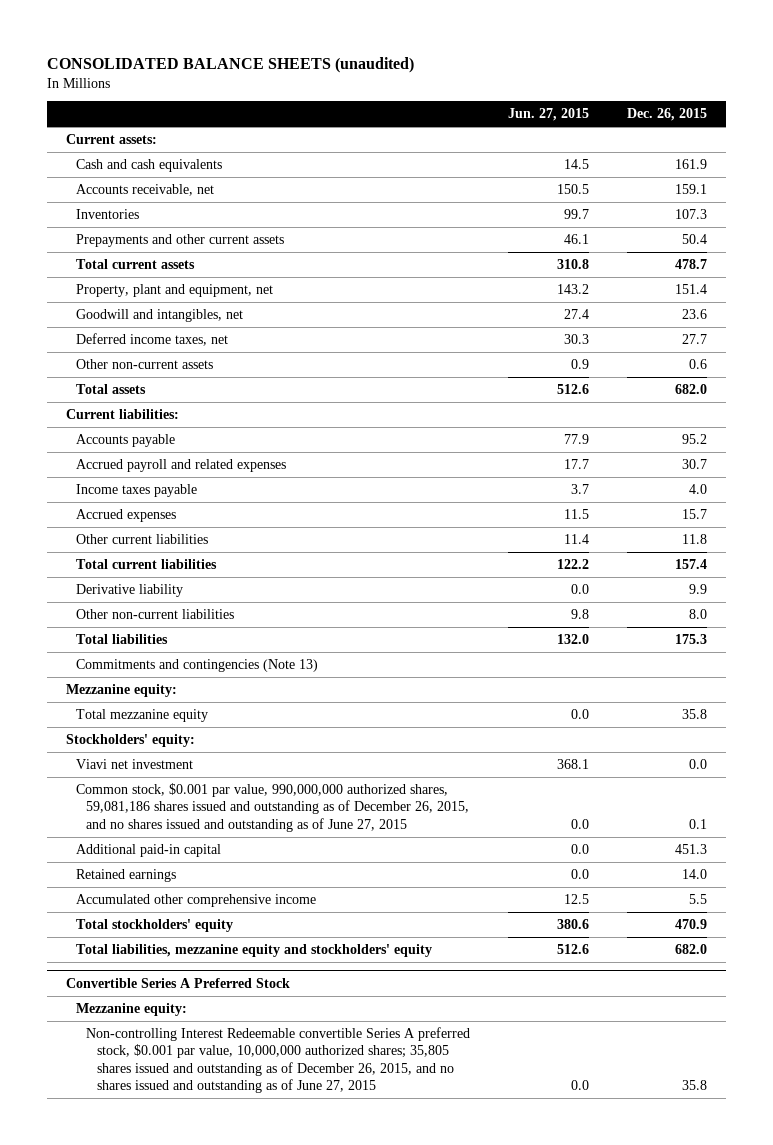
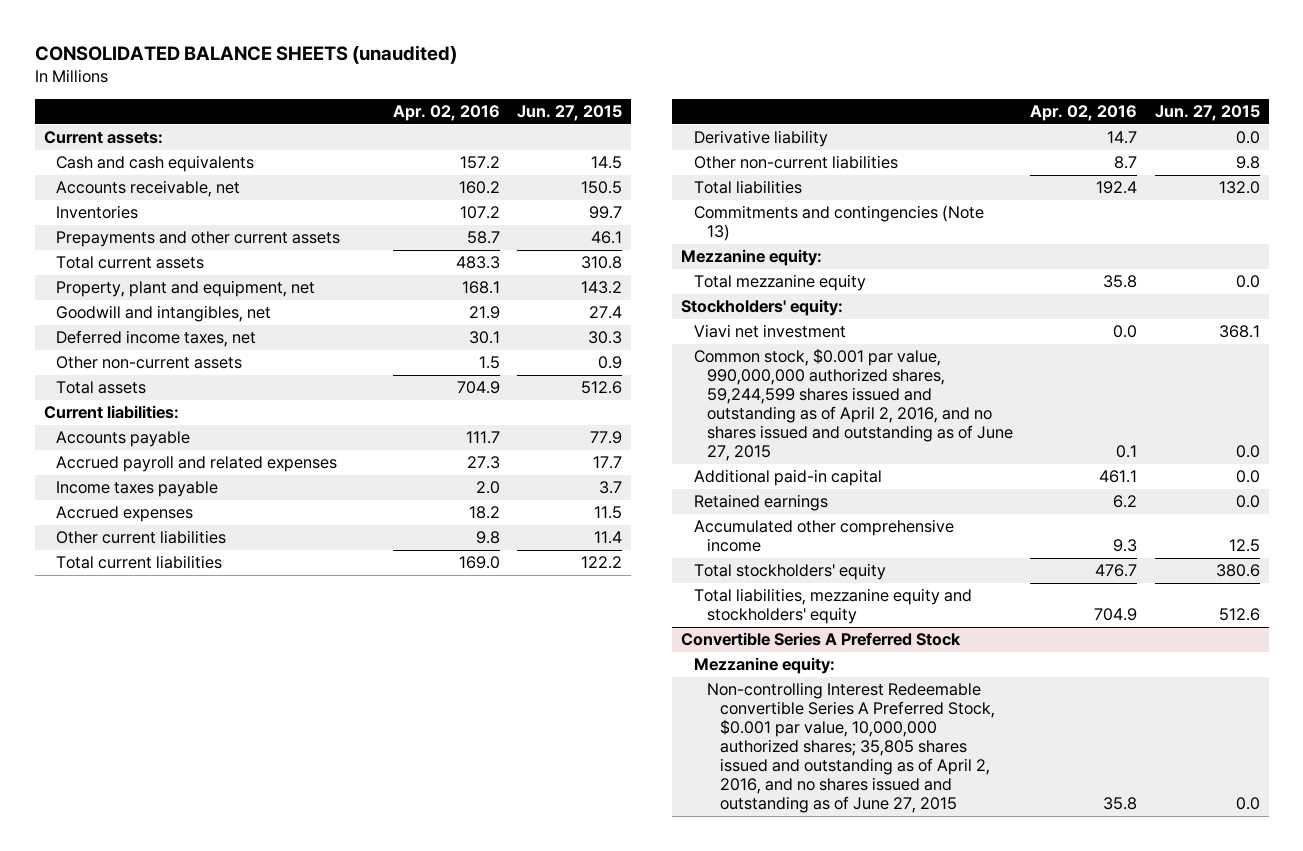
- | Jun. 27, 2015 | Dec. 26, 2015
+ | Apr. 02, 2016 | Jun. 27, 2015
- Common stock, $0.001 par value, 990,000,000 authorized shares, 59,081,186 shares issued and outstanding as of December 26, 2015, and no shares issued and outstanding as of June 27, 2015 | 0.0 | 0.1
+ Common stock, $0.001 par value, 990,000,000 authorized shares, 59,244,599 shares issued and outstanding as of April 2, 2016, and no shares issued and outstanding as of June 27, 2015 | 0.1 | 0.0
@ Convertible Series A Preferred Stock
- Non-controlling Interest Redeemable convertible Series A preferred stock, $0.001 par value, 10,000,000 authorized shares; 35,805 shares issued and outstanding as of December 26, 2015, and no shares issued and outstanding as of June 27, 2015 | 0.0 | 35.8
+ Non-controlling Interest Redeemable convertible Series A Preferred Stock, $0.001 par value, 10,000,000 authorized shares; 35,805 shares issued and outstanding as of April 2, 2016, and no shares issued and outstanding as of June 27, 2015 | 35.8 | 0.0

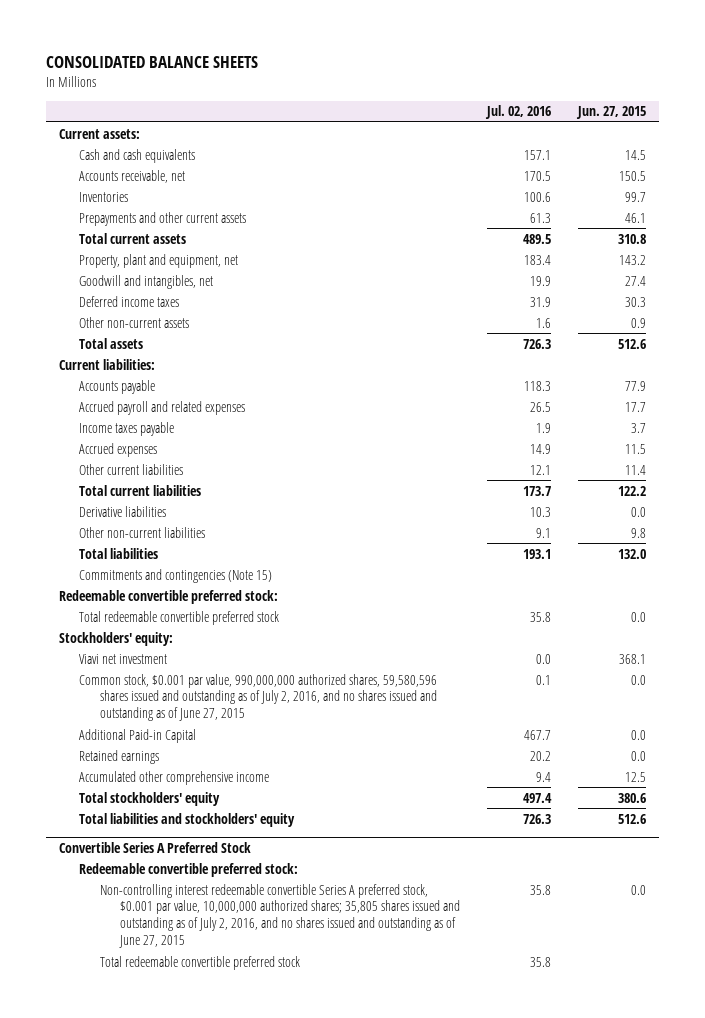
- CONSOLIDATED BALANCE SHEETS (unaudited)
+ CONSOLIDATED BALANCE SHEETS
- | Apr. 02, 2016 | Jun. 27, 2015
+ | Jul. 02, 2016 | Jun. 27, 2015
- Deferred income taxes, net | 30.1 | 30.3
+ Deferred income taxes | 31.9 | 30.3
- Derivative liability | 14.7 | 0.0
+ Derivative liabilities | 10.3 | 0.0
- Commitments and contingencies (Note 13)
- Mezzanine equity:
- Total mezzanine equity | 35.8 | 0.0
+ Commitments and contingencies (Note 15)
+ Redeemable convertible preferred stock:
+ Total redeemable convertible preferred stock | 35.8 | 0.0
- Common stock, $0.001 par value, 990,000,000 authorized shares, 59,244,599 shares issued and outstanding as of April 2, 2016, and no shares issued and outstanding as of June 27, 2015 | 0.1 | 0.0
- Additional paid-in capital | 461.1 | 0.0
+ Common stock, $0.001 par value, 990,000,000 authorized shares, 59,580,596 shares issued and outstanding as of July 2, 2016, and no shares issued and outstanding as of June 27, 2015 | 0.1 | 0.0
+ Additional Paid-in Capital | 467.7 | 0.0
- Total liabilities, mezzanine equity and stockholders' equity | 704.9 | 512.6
+ Total liabilities and stockholders' equity | 726.3 | 512.6
@ Convertible Series A Preferred Stock
- Mezzanine equity:
- Non-controlling Interest Redeemable convertible Series A Preferred Stock, $0.001 par value, 10,000,000 authorized shares; 35,805 shares issued and outstanding as of April 2, 2016, and no shares issued and outstanding as of June 27, 2015 | 35.8 | 0.0
+ Redeemable convertible preferred stock:
+ Non-controlling interest redeemable convertible Series A preferred stock, $0.001 par value, 10,000,000 authorized shares; 35,805 shares issued and outstanding as of July 2, 2016, and no shares issued and outstanding as of June 27, 2015 | 35.8 | 0.0
+ Total redeemable convertible preferred stock | 35.8 |

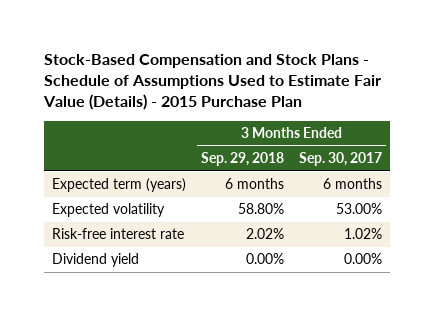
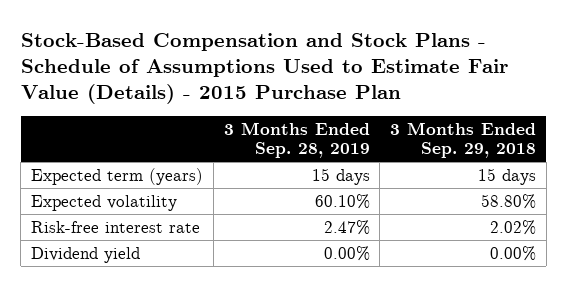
- | 3 Months Ended Sep. 29, 2018 | 3 Months Ended Sep. 30, 2017
+ | 3 Months Ended Sep. 28, 2019 | 3 Months Ended Sep. 29, 2018
- Expected term (years) | 6 months | 6 months
+ Expected term (years) | 15 days | 15 days

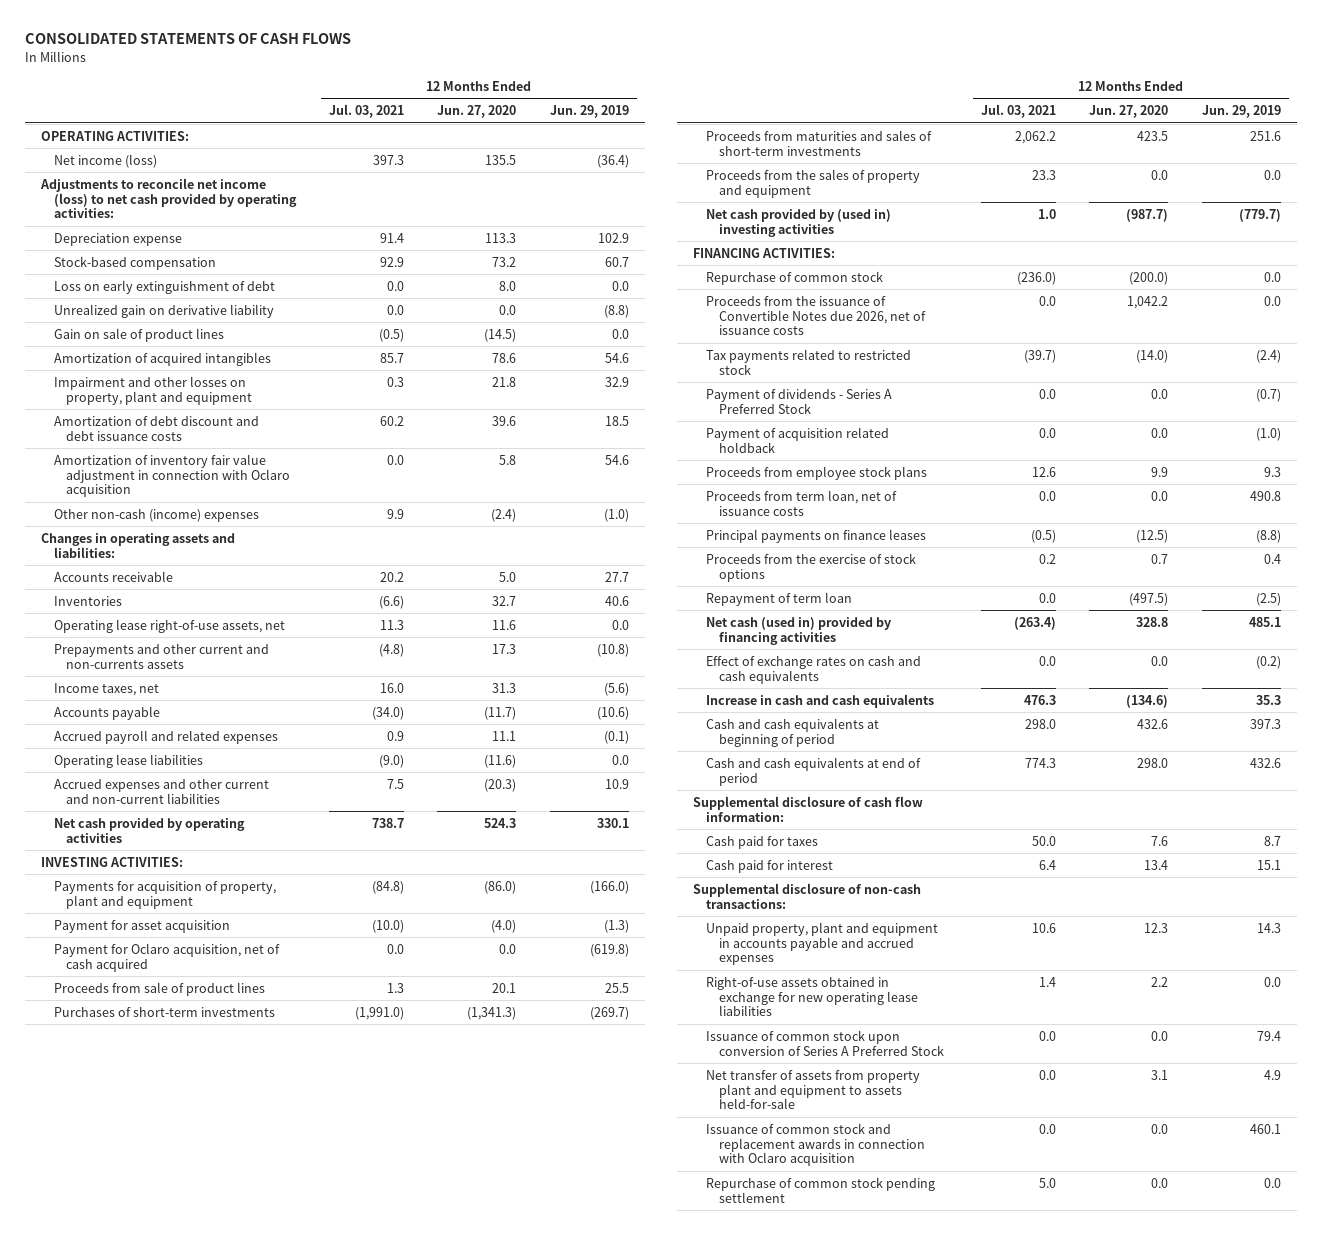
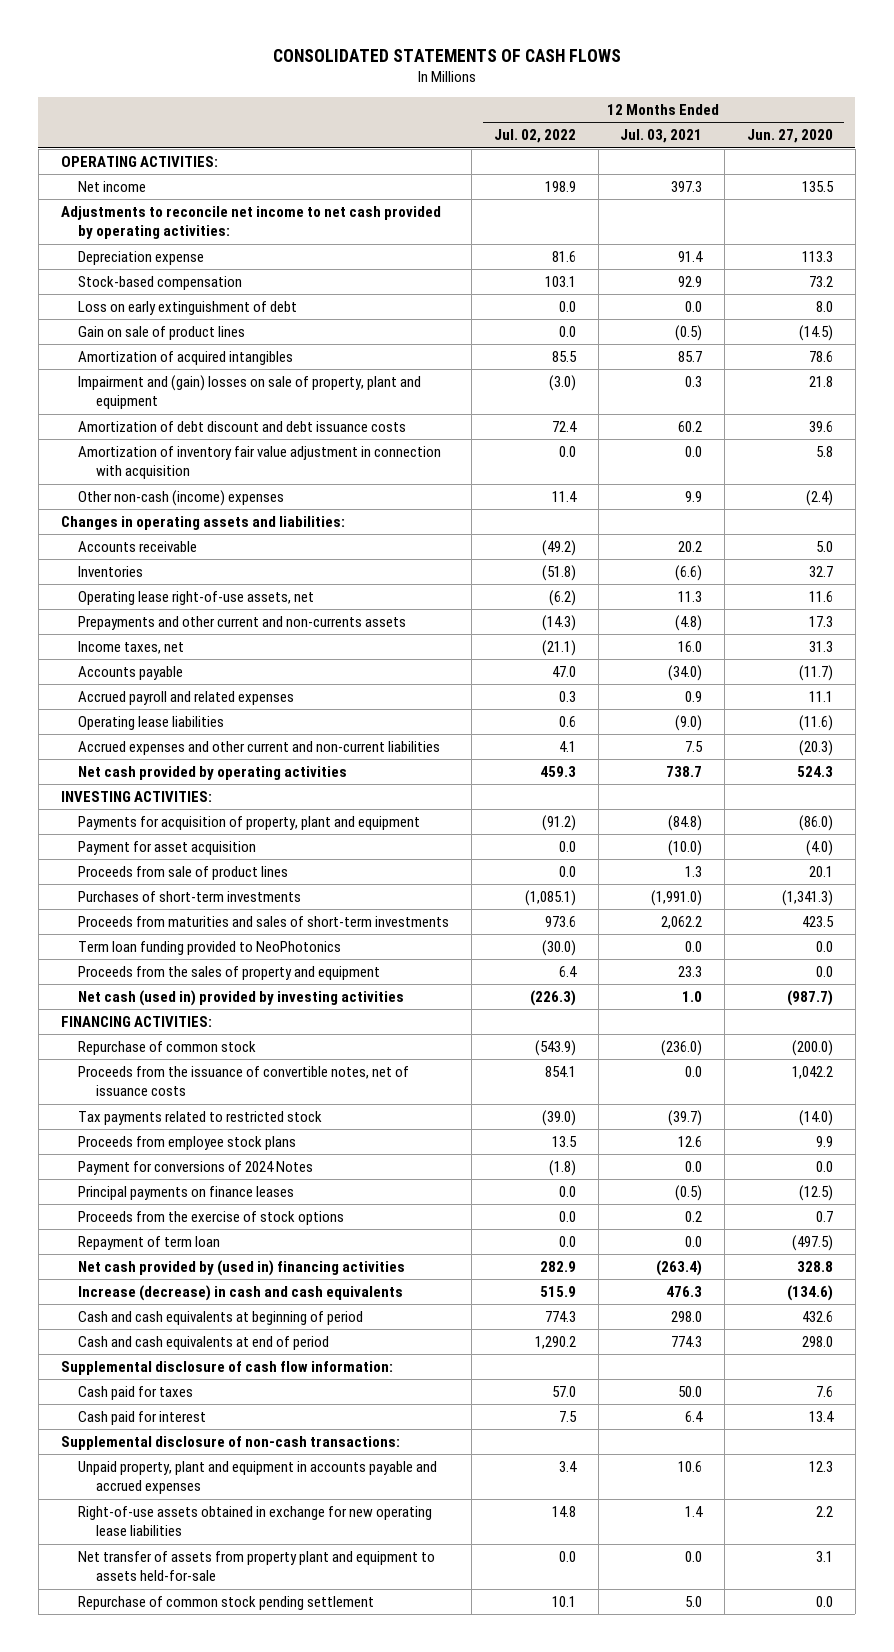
- | 12 Months Ended Jul. 03, 2021 | 12 Months Ended Jun. 27, 2020 | 12 Months Ended Jun. 29, 2019
+ | 12 Months Ended Jul. 02, 2022 | 12 Months Ended Jul. 03, 2021 | 12 Months Ended Jun. 27, 2020
- Net income (loss) | 397.3 | 135.5 | (36.4)
- Adjustments to reconcile net income (loss) to net cash provided by operating activities:
+ Net income | 198.9 | 397.3 | 135.5
+ Adjustments to reconcile net income to net cash provided by operating activities:
- Unrealized gain on derivative liability | 0.0 | 0.0 | (8.8)
- Impairment and other losses on property, plant and equipment | 0.3 | 21.8 | 32.9
+ Impairment and (gain) losses on sale of property, plant and equipment | (3.0) | 0.3 | 21.8
- Amortization of inventory fair value adjustment in connection with Oclaro acquisition | 0.0 | 5.8 | 54.6
+ Amortization of inventory fair value adjustment in connection with acquisition | 0.0 | 0.0 | 5.8
- Payment for Oclaro acquisition, net of cash acquired | 0.0 | 0.0 | (619.8)
+ Term loan funding provided to NeoPhotonics | (30.0) | 0.0 | 0.0
- Net cash provided by (used in) investing activities | 1.0 | (987.7) | (779.7)
+ Net cash (used in) provided by investing activities | (226.3) | 1.0 | (987.7)
- Proceeds from the issuance of Convertible Notes due 2026, net of issuance costs | 0.0 | 1,042.2 | 0.0
+ Proceeds from the issuance of convertible notes, net of issuance costs | 854.1 | 0.0 | 1,042.2
- Payment of dividends - Series A Preferred Stock | 0.0 | 0.0 | (0.7)
- Payment of acquisition related holdback | 0.0 | 0.0 | (1.0)
- Proceeds from term loan, net of issuance costs | 0.0 | 0.0 | 490.8
+ Payment for conversions of 2024 Notes | (1.8) | 0.0 | 0.0
- Net cash (used in) provided by financing activities | (263.4) | 328.8 | 485.1
- Effect of exchange rates on cash and cash equivalents | 0.0 | 0.0 | (0.2)
- Increase in cash and cash equivalents | 476.3 | (134.6) | 35.3
+ Net cash provided by (used in) financing activities | 282.9 | (263.4) | 328.8
+ Increase (decrease) in cash and cash equivalents | 515.9 | 476.3 | (134.6)
- Issuance of common stock upon conversion of Series A Preferred Stock | 0.0 | 0.0 | 79.4
- Issuance of common stock and replacement awards in connection with Oclaro acquisition | 0.0 | 0.0 | 460.1

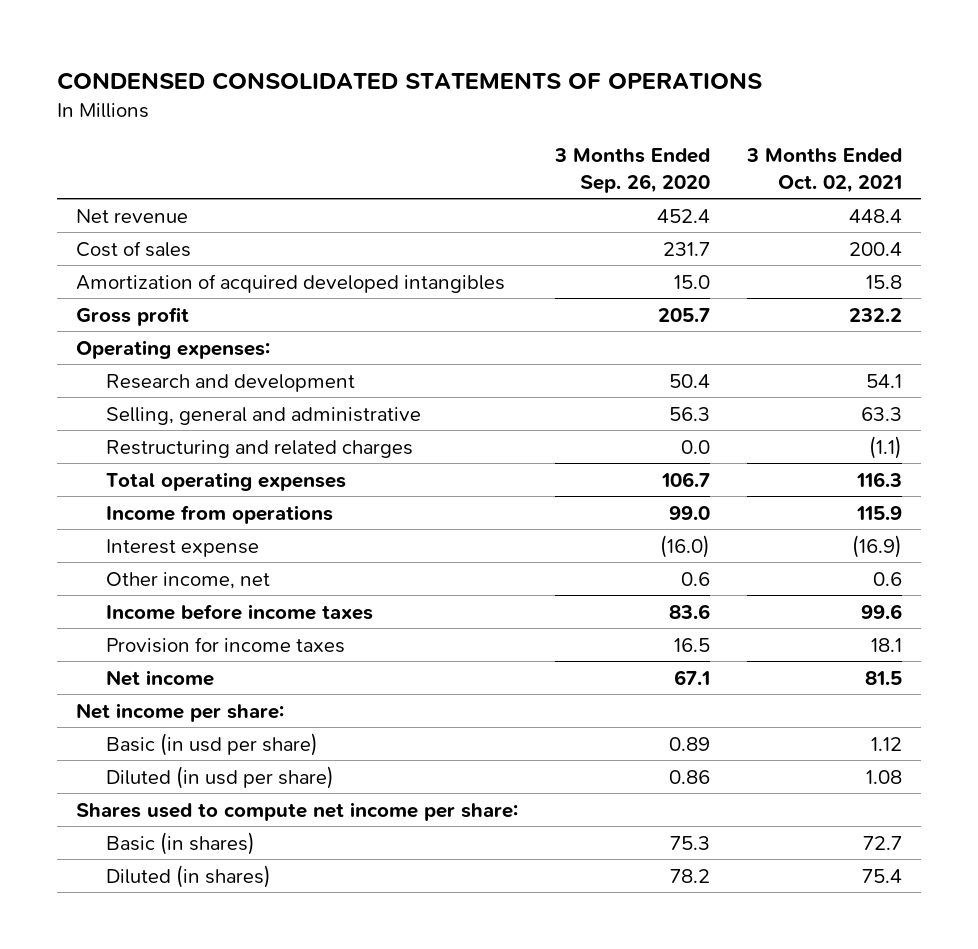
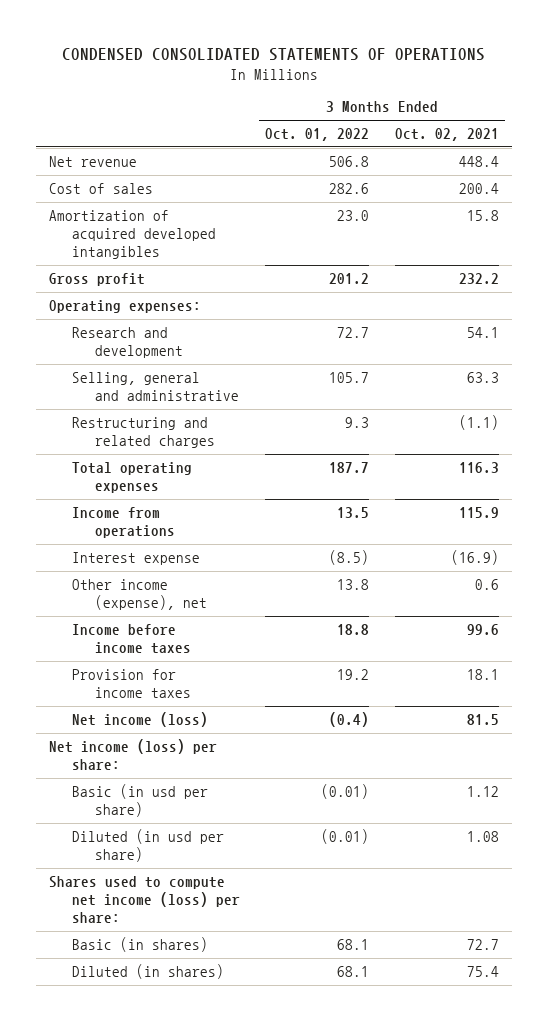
- | 3 Months Ended Sep. 26, 2020 | 3 Months Ended Oct. 02, 2021
+ | 3 Months Ended Oct. 01, 2022 | 3 Months Ended Oct. 02, 2021
- Other income, net | 0.6 | 0.6
+ Other income (expense), net | 13.8 | 0.6
- Net income | 67.1 | 81.5
- Net income per share:
+ Net income (loss) | (0.4) | 81.5
+ Net income (loss) per share:
- Shares used to compute net income per share:
+ Shares used to compute net income (loss) per share:

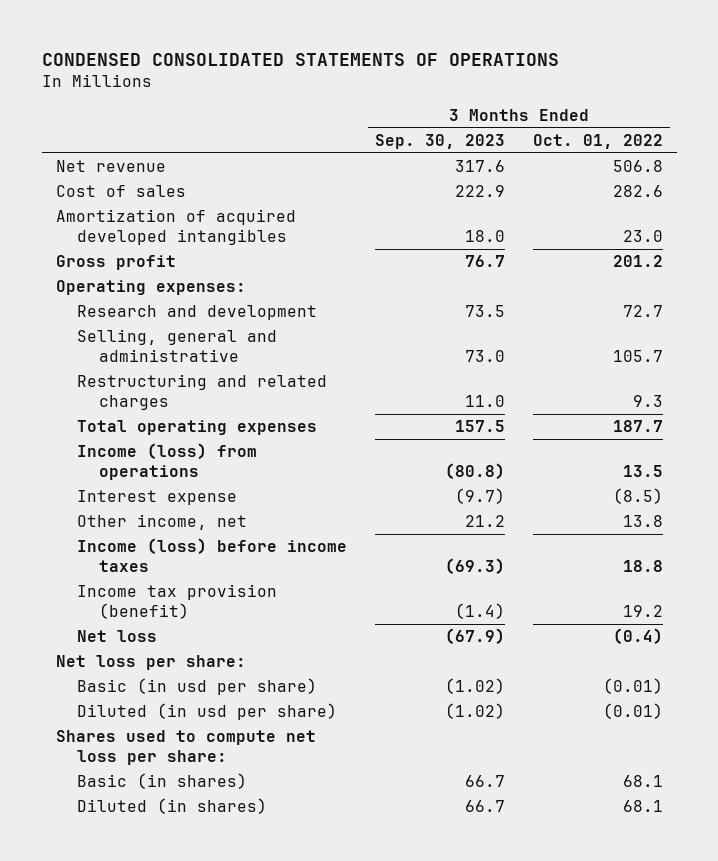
- | 3 Months Ended Oct. 01, 2022 | 3 Months Ended Oct. 02, 2021
+ | 3 Months Ended Sep. 30, 2023 | 3 Months Ended Oct. 01, 2022
- Income from operations | 13.5 | 115.9
+ Income (loss) from operations | (80.8) | 13.5
- Other income (expense), net | 13.8 | 0.6
- Income before income taxes | 18.8 | 99.6
- Provision for income taxes | 19.2 | 18.1
- Net income (loss) | (0.4) | 81.5
- Net income (loss) per share:
+ Other income, net | 21.2 | 13.8
+ Income (loss) before income taxes | (69.3) | 18.8
+ Income tax provision (benefit) | (1.4) | 19.2
+ Net loss | (67.9) | (0.4)
+ Net loss per share:
- Shares used to compute net income (loss) per share:
+ Shares used to compute net loss per share:

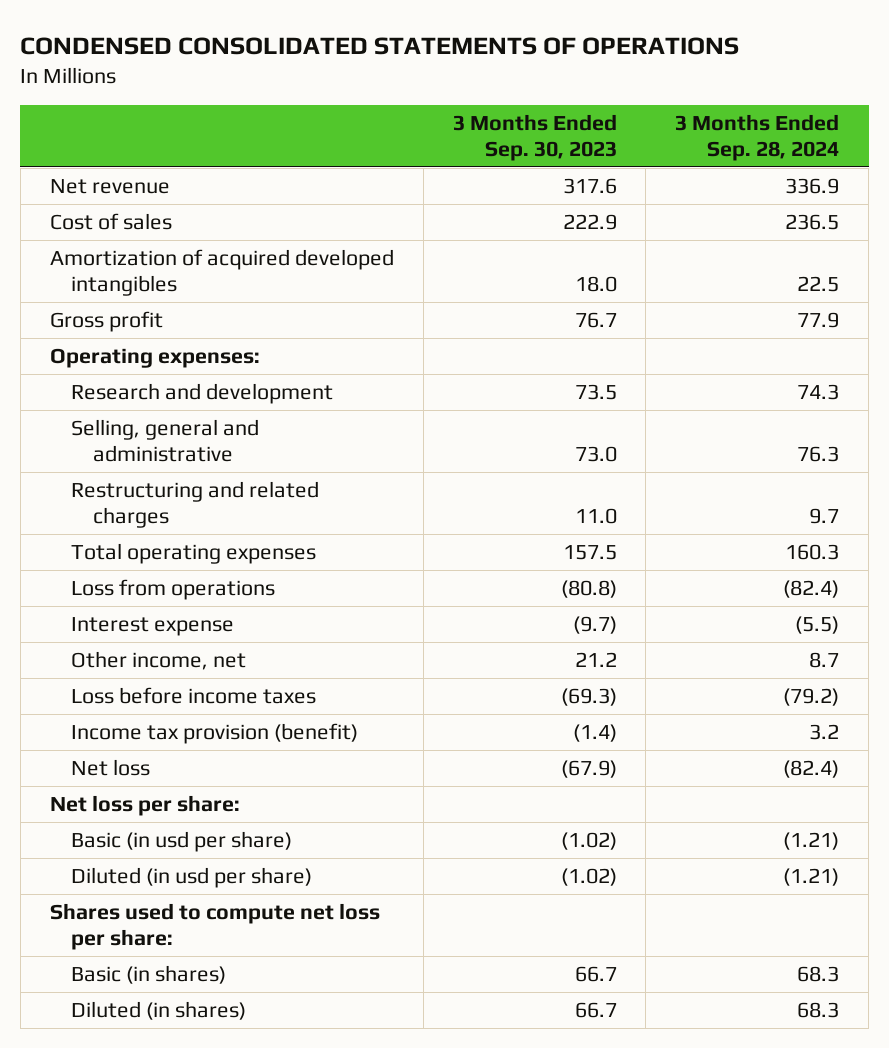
- | 3 Months Ended Sep. 30, 2023 | 3 Months Ended Oct. 01, 2022
+ | 3 Months Ended Sep. 30, 2023 | 3 Months Ended Sep. 28, 2024
- Income (loss) from operations | (80.8) | 13.5
+ Loss from operations | (80.8) | (82.4)
- Income (loss) before income taxes | (69.3) | 18.8
+ Loss before income taxes | (69.3) | (79.2)

